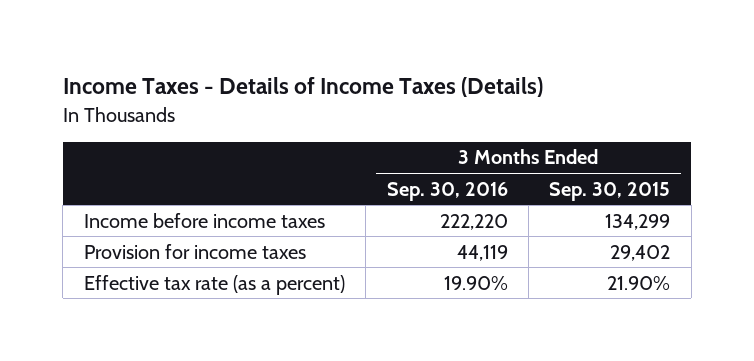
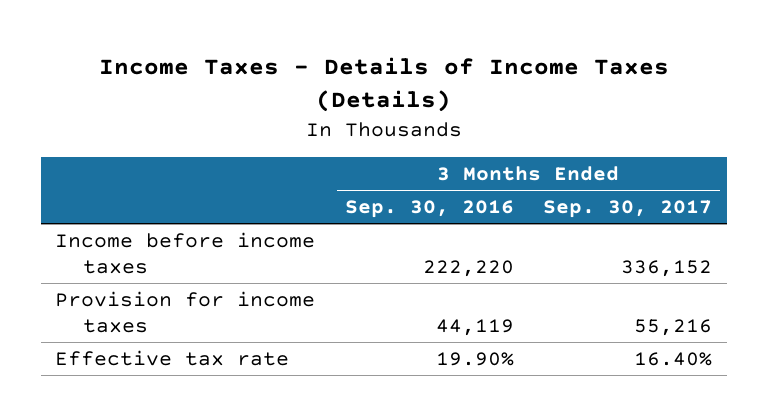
- | 3 Months Ended Sep. 30, 2016 | 3 Months Ended Sep. 30, 2015
+ | 3 Months Ended Sep. 30, 2016 | 3 Months Ended Sep. 30, 2017
- Effective tax rate (as a percent) | 19.90% | 21.90%
+ Effective tax rate | 19.90% | 16.40%

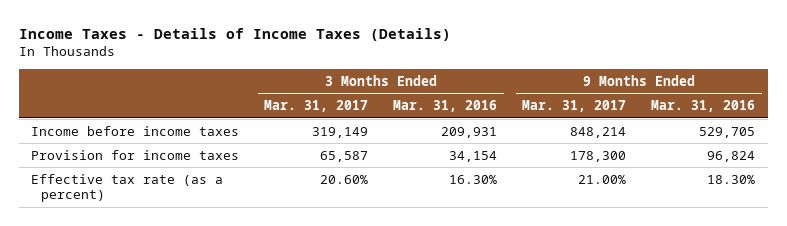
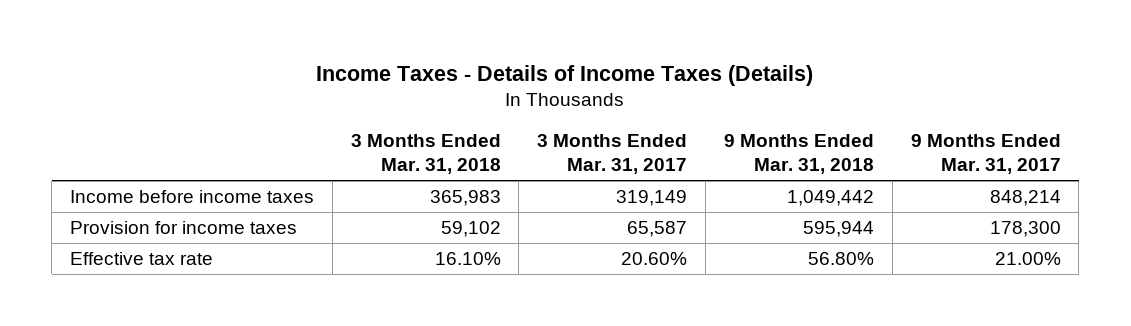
- | 3 Months Ended Mar. 31, 2017 | 3 Months Ended Mar. 31, 2016 | 9 Months Ended Mar. 31, 2017 | 9 Months Ended Mar. 31, 2016
+ | 3 Months Ended Mar. 31, 2018 | 3 Months Ended Mar. 31, 2017 | 9 Months Ended Mar. 31, 2018 | 9 Months Ended Mar. 31, 2017
- Effective tax rate (as a percent) | 20.60% | 16.30% | 21.00% | 18.30%
+ Effective tax rate | 16.10% | 20.60% | 56.80% | 21.00%

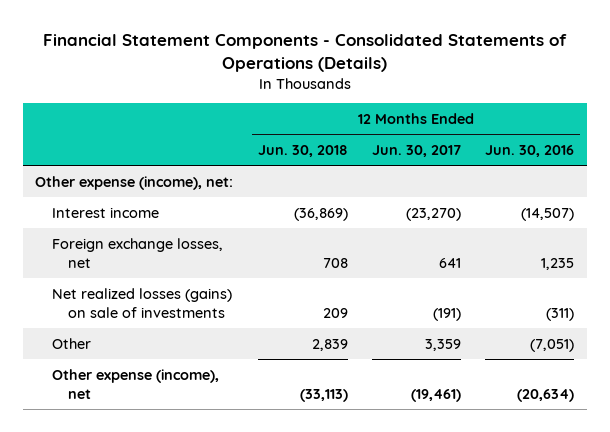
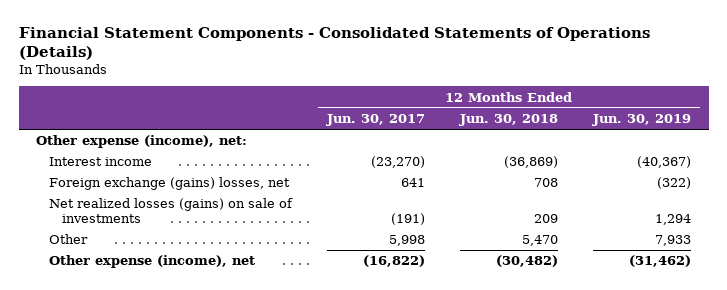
- | 12 Months Ended Jun. 30, 2018 | 12 Months Ended Jun. 30, 2017 | 12 Months Ended Jun. 30, 2016
+ | 12 Months Ended Jun. 30, 2017 | 12 Months Ended Jun. 30, 2018 | 12 Months Ended Jun. 30, 2019
- Foreign exchange losses, net | 708 | 641 | 1,235
+ Foreign exchange (gains) losses, net | 641 | 708 | (322)
- Other | 2,839 | 3,359 | (7,051)
- Other expense (income), net | (33,113) | (19,461) | (20,634)
+ Other | 5,998 | 5,470 | 7,933
+ Other expense (income), net | (16,822) | (30,482) | (31,462)

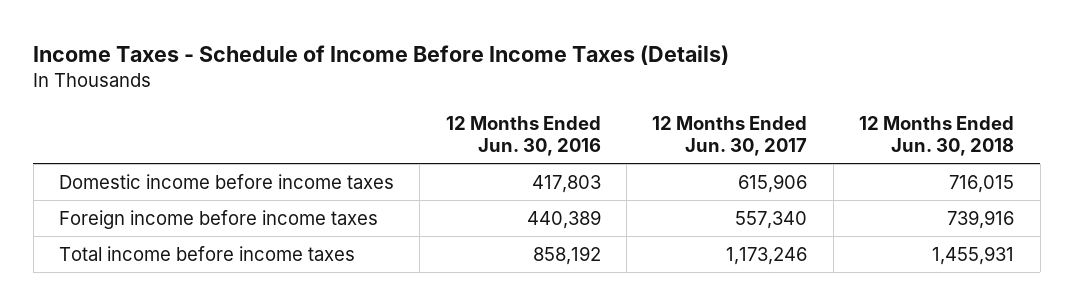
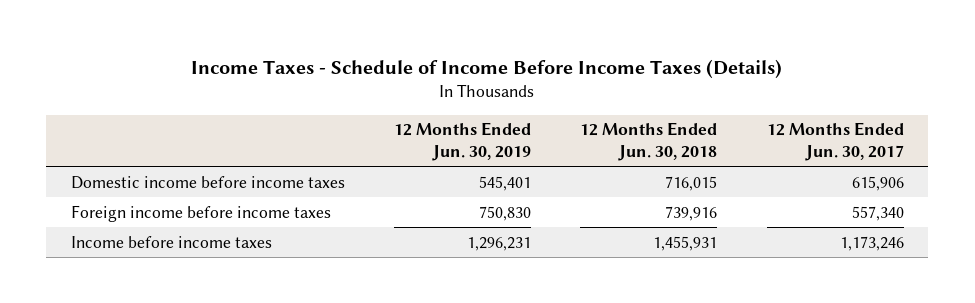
- | 12 Months Ended Jun. 30, 2016 | 12 Months Ended Jun. 30, 2017 | 12 Months Ended Jun. 30, 2018
+ | 12 Months Ended Jun. 30, 2019 | 12 Months Ended Jun. 30, 2018 | 12 Months Ended Jun. 30, 2017
- Total income before income taxes | 858,192 | 1,173,246 | 1,455,931
+ Income before income taxes | 1,296,231 | 1,455,931 | 1,173,246

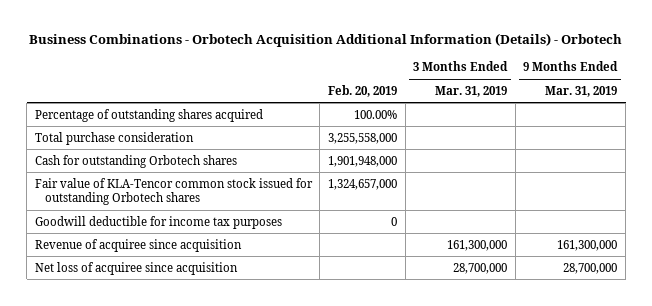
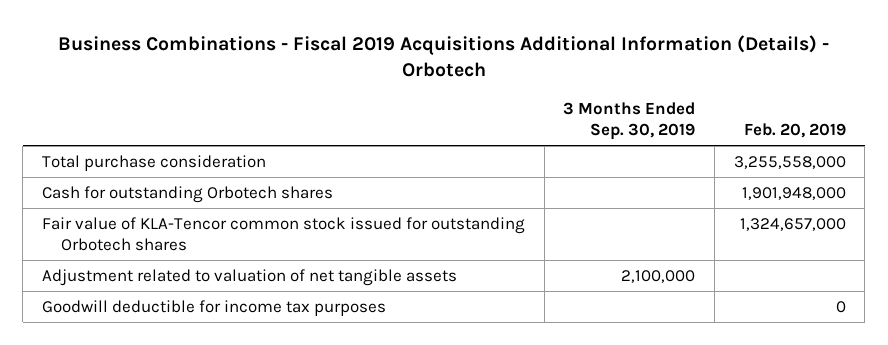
- Business Combinations - Orbotech Acquisition Additional Information (Details) - Orbotech
+ Business Combinations - Fiscal 2019 Acquisitions Additional Information (Details) - Orbotech
- | Feb. 20, 2019 | 3 Months Ended Mar. 31, 2019 | 9 Months Ended Mar. 31, 2019
+ | 3 Months Ended Sep. 30, 2019 | Feb. 20, 2019
- Percentage of outstanding shares acquired | 100.00% | |
+ Adjustment related to valuation of net tangible assets | 2,100,000 |
- Revenue of acquiree since acquisition | | 161,300,000 | 161,300,000
- Net loss of acquiree since acquisition | | 28,700,000 | 28,700,000

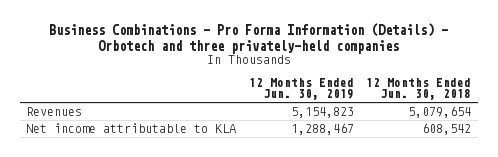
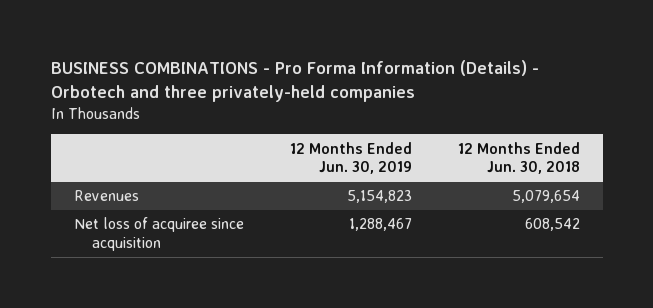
- Business Combinations - Pro Forma Information (Details) - Orbotech and three privately-held companies
+ BUSINESS COMBINATIONS - Pro Forma Information (Details) - Orbotech and three privately-held companies
- Net income attributable to KLA | 1,288,467 | 608,542
+ Net loss of acquiree since acquisition | 1,288,467 | 608,542

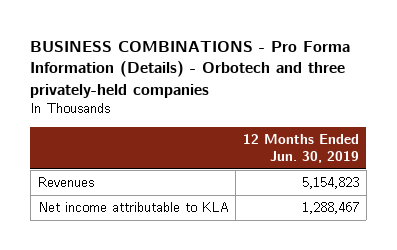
- | 12 Months Ended Jun. 30, 2019 | 12 Months Ended Jun. 30, 2018
+ | 12 Months Ended Jun. 30, 2019
- Net loss of acquiree since acquisition | 1,288,467 | 608,542
+ Net income attributable to KLA | 1,288,467

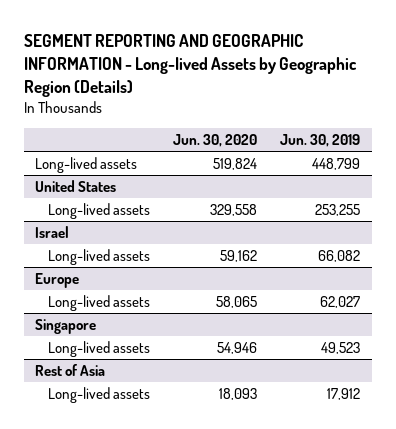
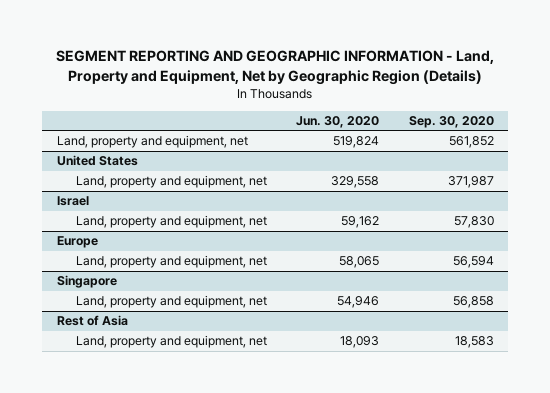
- SEGMENT REPORTING AND GEOGRAPHIC INFORMATION - Long-lived Assets by Geographic Region (Details)
+ SEGMENT REPORTING AND GEOGRAPHIC INFORMATION - Land, Property and Equipment, Net by Geographic Region (Details)
- | Jun. 30, 2020 | Jun. 30, 2019
+ | Jun. 30, 2020 | Sep. 30, 2020
- Long-lived assets | 519,824 | 448,799
+ Land, property and equipment, net | 519,824 | 561,852
@ United States
- Long-lived assets | 329,558 | 253,255
+ Land, property and equipment, net | 329,558 | 371,987
@ Israel
- Long-lived assets | 59,162 | 66,082
+ Land, property and equipment, net | 59,162 | 57,830
@ Europe
- Long-lived assets | 58,065 | 62,027
+ Land, property and equipment, net | 58,065 | 56,594
@ Singapore
- Long-lived assets | 54,946 | 49,523
+ Land, property and equipment, net | 54,946 | 56,858
@ Rest of Asia
- Long-lived assets | 18,093 | 17,912
+ Land, property and equipment, net | 18,093 | 18,583

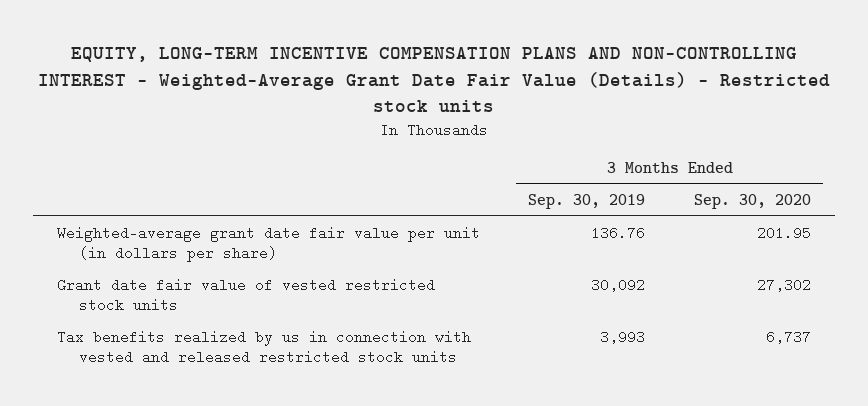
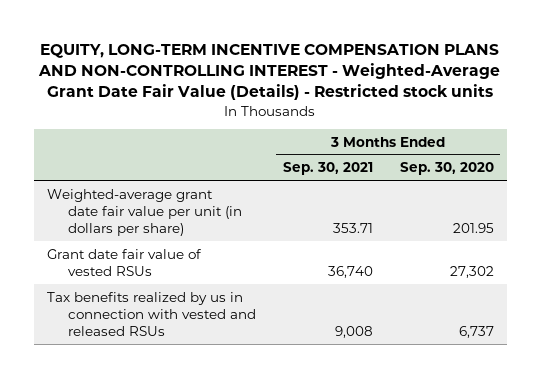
- | 3 Months Ended Sep. 30, 2019 | 3 Months Ended Sep. 30, 2020
+ | 3 Months Ended Sep. 30, 2021 | 3 Months Ended Sep. 30, 2020
- Grant date fair value of vested restricted stock units | 30,092 | 27,302
- Tax benefits realized by us in connection with vested and released restricted stock units | 3,993 | 6,737
+ Grant date fair value of vested RSUs | 36,740 | 27,302
+ Tax benefits realized by us in connection with vested and released RSUs | 9,008 | 6,737

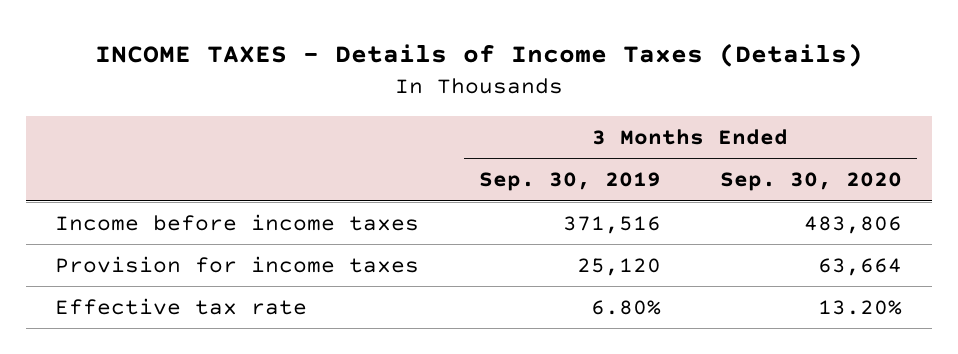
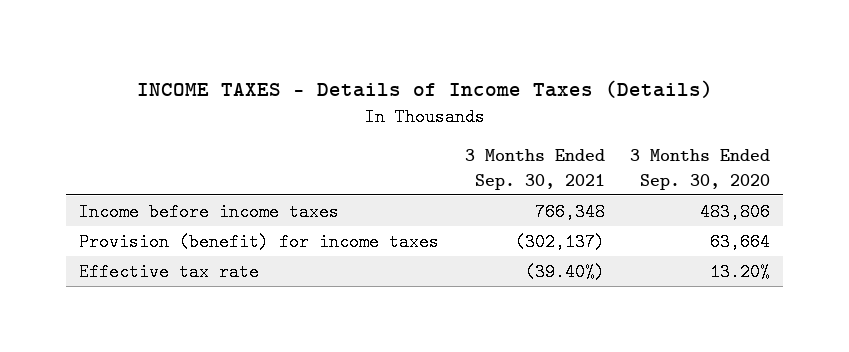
- | 3 Months Ended Sep. 30, 2019 | 3 Months Ended Sep. 30, 2020
+ | 3 Months Ended Sep. 30, 2021 | 3 Months Ended Sep. 30, 2020
- Provision for income taxes | 25,120 | 63,664
+ Provision (benefit) for income taxes | (302,137) | 63,664

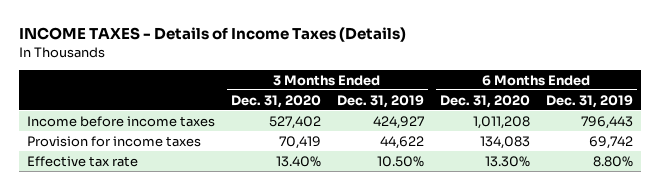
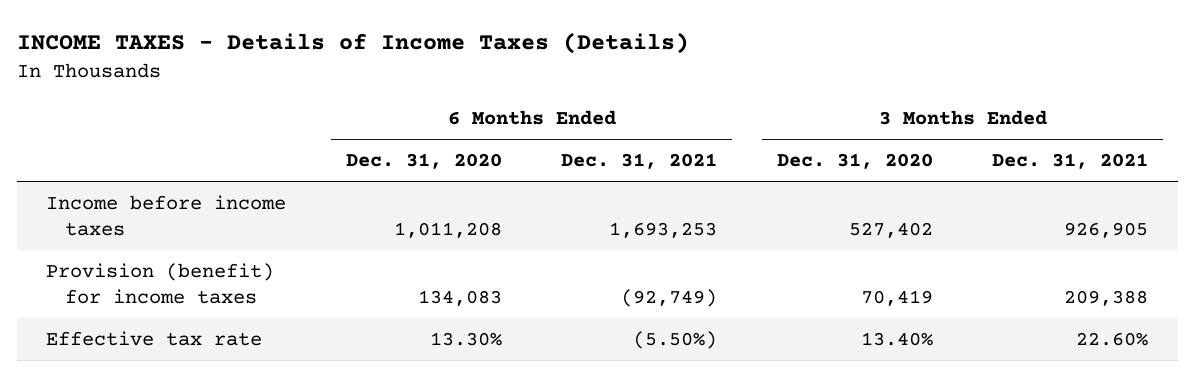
- | 3 Months Ended Dec. 31, 2020 | 3 Months Ended Dec. 31, 2019 | 6 Months Ended Dec. 31, 2020 | 6 Months Ended Dec. 31, 2019
+ | 6 Months Ended Dec. 31, 2020 | 6 Months Ended Dec. 31, 2021 | 3 Months Ended Dec. 31, 2020 | 3 Months Ended Dec. 31, 2021
- Provision for income taxes | 70,419 | 44,622 | 134,083 | 69,742
+ Provision (benefit) for income taxes | 134,083 | (92,749) | 70,419 | 209,388

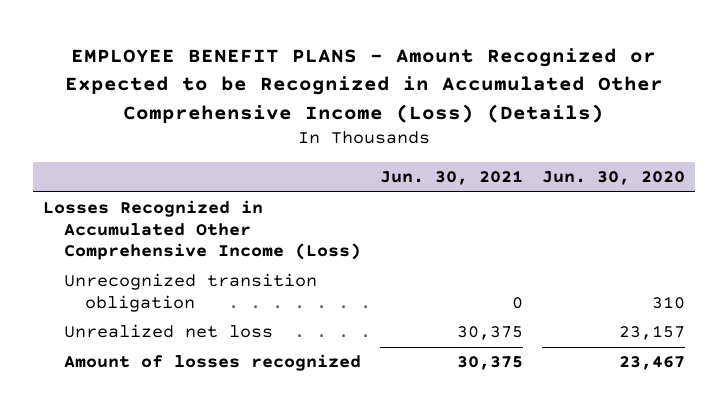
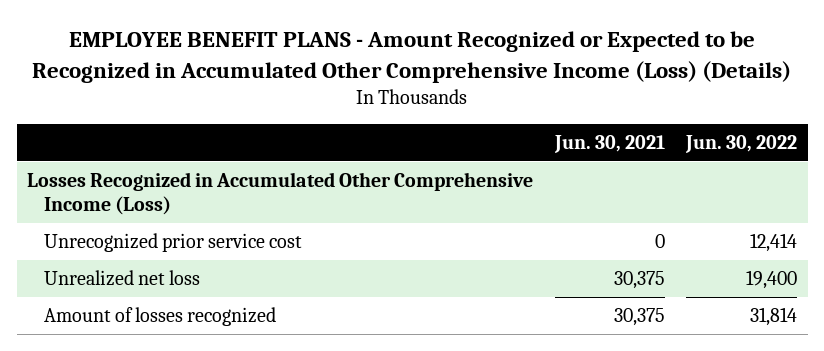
- | Jun. 30, 2021 | Jun. 30, 2020
+ | Jun. 30, 2021 | Jun. 30, 2022
- Unrecognized transition obligation | 0 | 310
+ Unrecognized prior service cost | 0 | 12,414

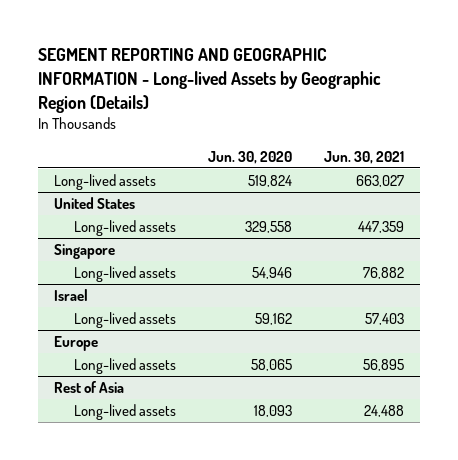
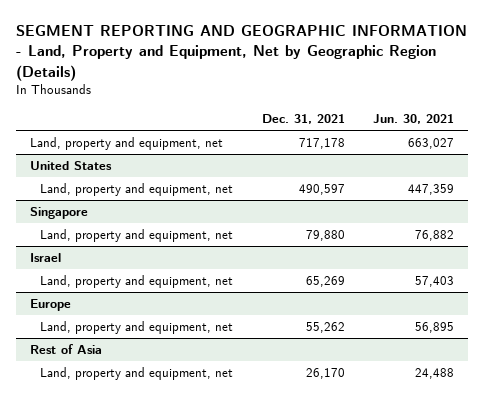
- SEGMENT REPORTING AND GEOGRAPHIC INFORMATION - Long-lived Assets by Geographic Region (Details)
+ SEGMENT REPORTING AND GEOGRAPHIC INFORMATION - Land, Property and Equipment, Net by Geographic Region (Details)
- | Jun. 30, 2020 | Jun. 30, 2021
+ | Dec. 31, 2021 | Jun. 30, 2021
- Long-lived assets | 519,824 | 663,027
+ Land, property and equipment, net | 717,178 | 663,027
@ United States
- Long-lived assets | 329,558 | 447,359
+ Land, property and equipment, net | 490,597 | 447,359
@ Singapore
- Long-lived assets | 54,946 | 76,882
+ Land, property and equipment, net | 79,880 | 76,882
@ Israel
- Long-lived assets | 59,162 | 57,403
+ Land, property and equipment, net | 65,269 | 57,403
@ Europe
- Long-lived assets | 58,065 | 56,895
+ Land, property and equipment, net | 55,262 | 56,895
@ Rest of Asia
- Long-lived assets | 18,093 | 24,488
+ Land, property and equipment, net | 26,170 | 24,488

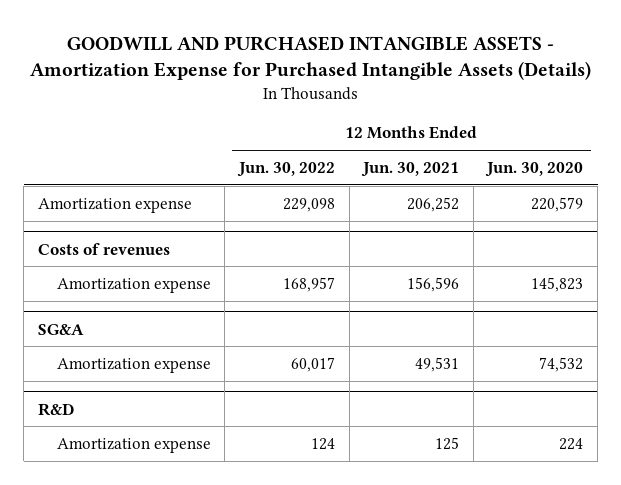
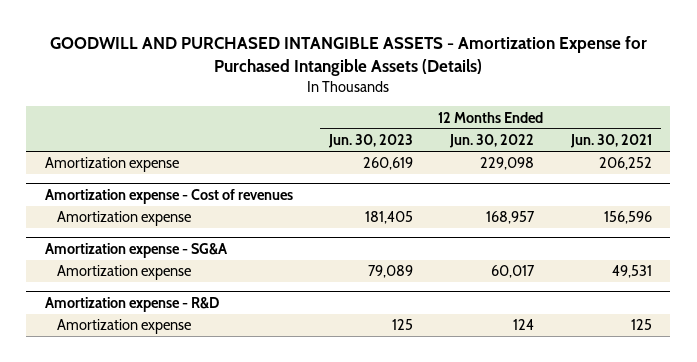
- | 12 Months Ended Jun. 30, 2022 | 12 Months Ended Jun. 30, 2021 | 12 Months Ended Jun. 30, 2020
+ | 12 Months Ended Jun. 30, 2023 | 12 Months Ended Jun. 30, 2022 | 12 Months Ended Jun. 30, 2021
- Costs of revenues
+ Amortization expense - Cost of revenues
- SG&A
+ Amortization expense - SG&A
- R&D
+ Amortization expense - R&D

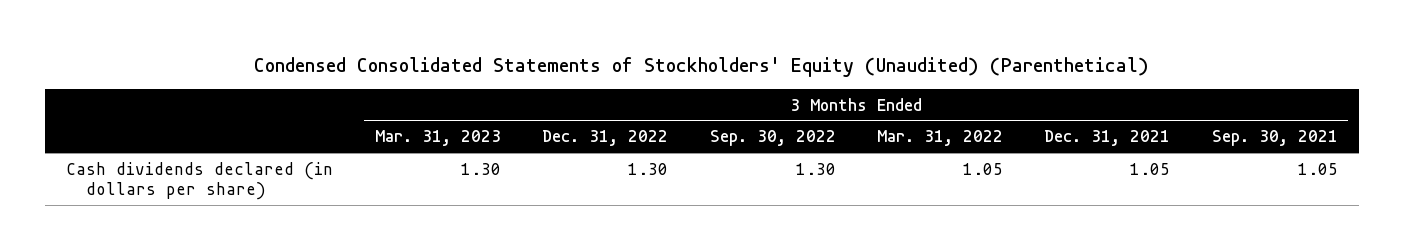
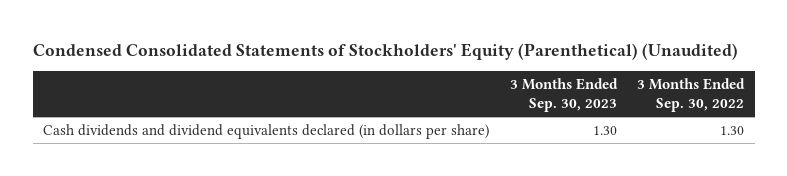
- Condensed Consolidated Statements of Stockholders' Equity (Unaudited) (Parenthetical)
+ Condensed Consolidated Statements of Stockholders' Equity (Parenthetical) (Unaudited)
- | 3 Months Ended Mar. 31, 2023 | 3 Months Ended Dec. 31, 2022 | 3 Months Ended Sep. 30, 2022 | 3 Months Ended Mar. 31, 2022 | 3 Months Ended Dec. 31, 2021 | 3 Months Ended Sep. 30, 2021
+ | 3 Months Ended Sep. 30, 2023 | 3 Months Ended Sep. 30, 2022
- Cash dividends declared (in dollars per share) | 1.30 | 1.30 | 1.30 | 1.05 | 1.05 | 1.05
+ Cash dividends and dividend equivalents declared (in dollars per share) | 1.30 | 1.30

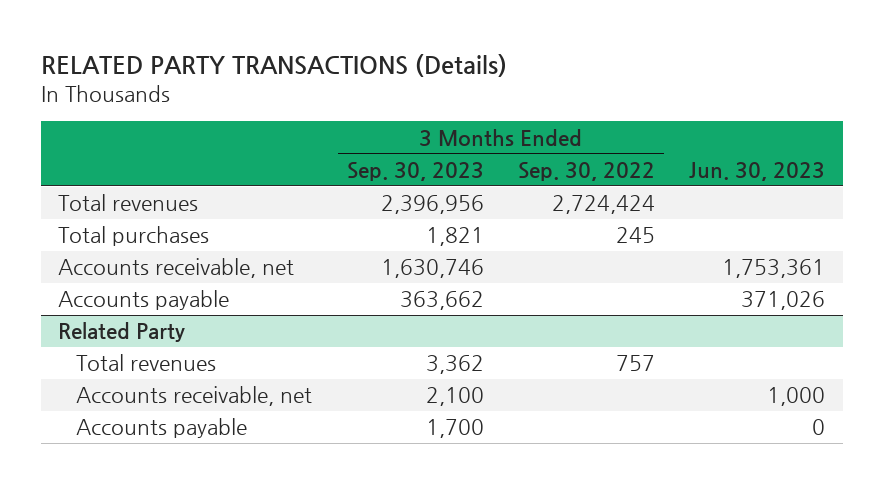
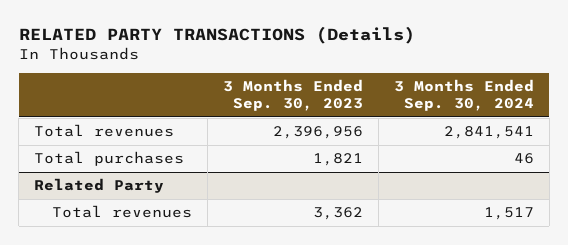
- | 3 Months Ended Sep. 30, 2023 | 3 Months Ended Sep. 30, 2022 | Jun. 30, 2023
+ | 3 Months Ended Sep. 30, 2023 | 3 Months Ended Sep. 30, 2024
- Accounts receivable, net | 1,630,746 | | 1,753,361
- Accounts payable | 363,662 | | 371,026
@ Related Party
- Accounts receivable, net | 2,100 | | 1,000
- Accounts payable | 1,700 | | 0

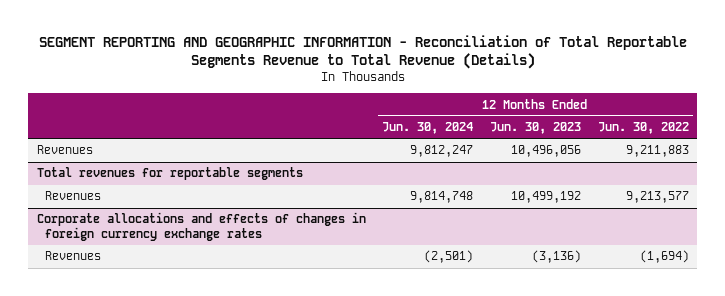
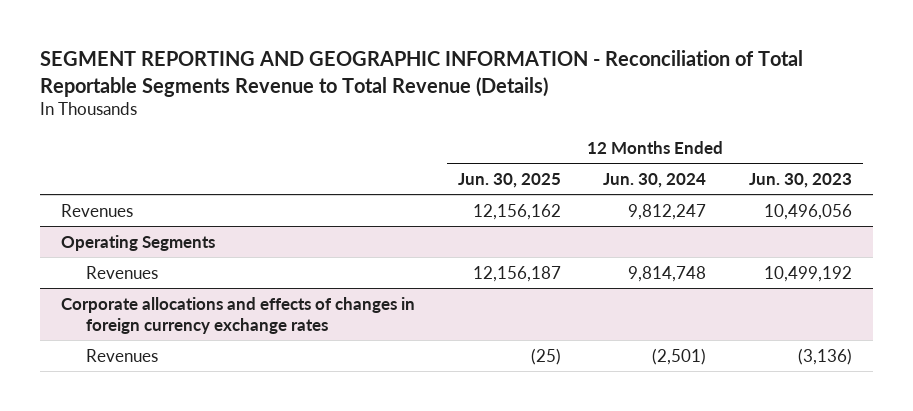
- | 12 Months Ended Jun. 30, 2024 | 12 Months Ended Jun. 30, 2023 | 12 Months Ended Jun. 30, 2022
+ | 12 Months Ended Jun. 30, 2025 | 12 Months Ended Jun. 30, 2024 | 12 Months Ended Jun. 30, 2023
- Total revenues for reportable segments
+ Operating Segments

